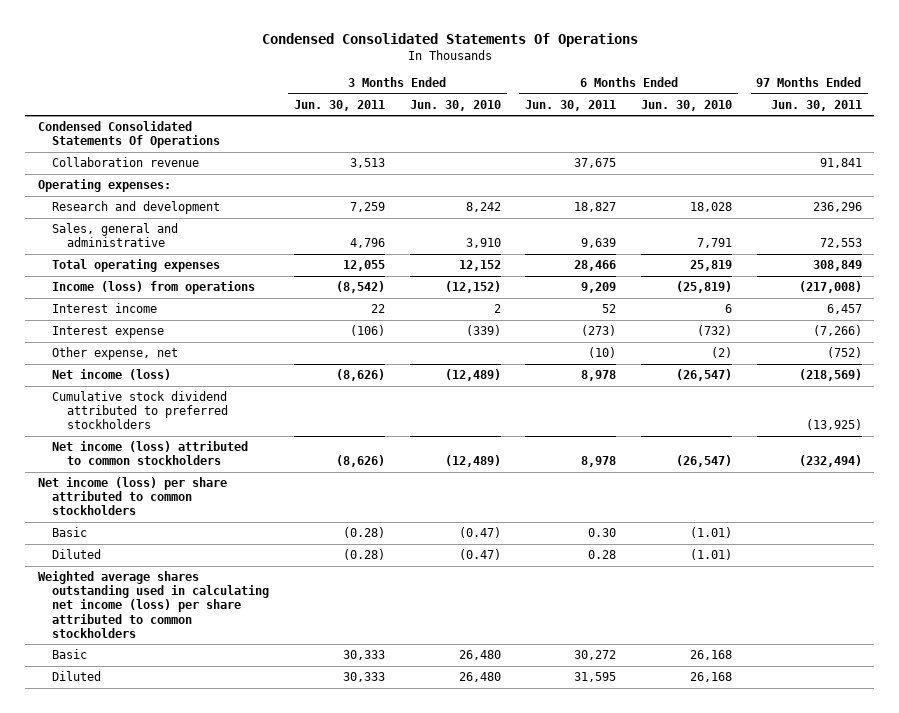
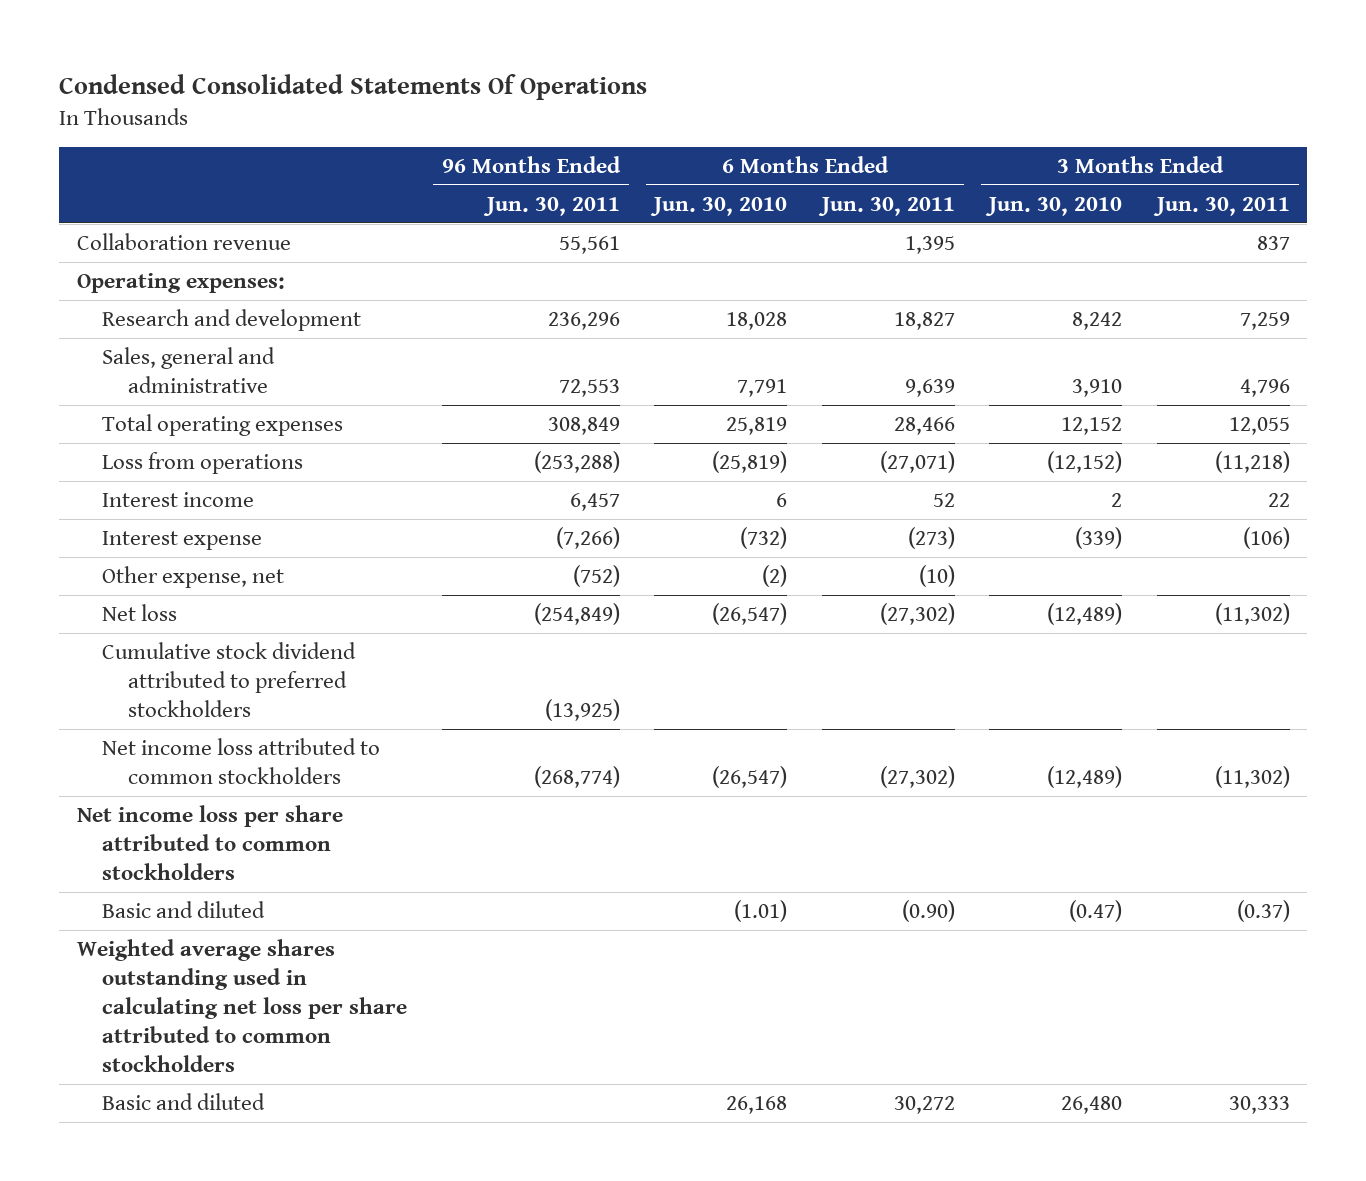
- | 3 Months Ended Jun. 30, 2011 | 3 Months Ended Jun. 30, 2010 | 6 Months Ended Jun. 30, 2011 | 6 Months Ended Jun. 30, 2010 | 97 Months Ended Jun. 30, 2011
+ | 96 Months Ended Jun. 30, 2011 | 6 Months Ended Jun. 30, 2010 | 6 Months Ended Jun. 30, 2011 | 3 Months Ended Jun. 30, 2010 | 3 Months Ended Jun. 30, 2011
- Condensed Consolidated Statements Of Operations
- Collaboration revenue | 3,513 | | 37,675 | | 91,841
+ Collaboration revenue | 55,561 | | 1,395 | | 837
- Income (loss) from operations | (8,542) | (12,152) | 9,209 | (25,819) | (217,008)
+ Loss from operations | (253,288) | (25,819) | (27,071) | (12,152) | (11,218)
- Net income (loss) | (8,626) | (12,489) | 8,978 | (26,547) | (218,569)
+ Net loss | (254,849) | (26,547) | (27,302) | (12,489) | (11,302)
- Net income (loss) attributed to common stockholders | (8,626) | (12,489) | 8,978 | (26,547) | (232,494)
- Net income (loss) per share attributed to common stockholders
- Basic | (0.28) | (0.47) | 0.30 | (1.01) |
- Diluted | (0.28) | (0.47) | 0.28 | (1.01) |
- Weighted average shares outstanding used in calculating net income (loss) per share attributed to common stockholders
- Basic | 30,333 | 26,480 | 30,272 | 26,168 |
- Diluted | 30,333 | 26,480 | 31,595 | 26,168 |
+ Net income loss attributed to common stockholders | (268,774) | (26,547) | (27,302) | (12,489) | (11,302)
+ Net income loss per share attributed to common stockholders
+ Basic and diluted | | (1.01) | (0.90) | (0.47) | (0.37)
+ Weighted average shares outstanding used in calculating net loss per share attributed to common stockholders
+ Basic and diluted | | 26,168 | 30,272 | 26,480 | 30,333

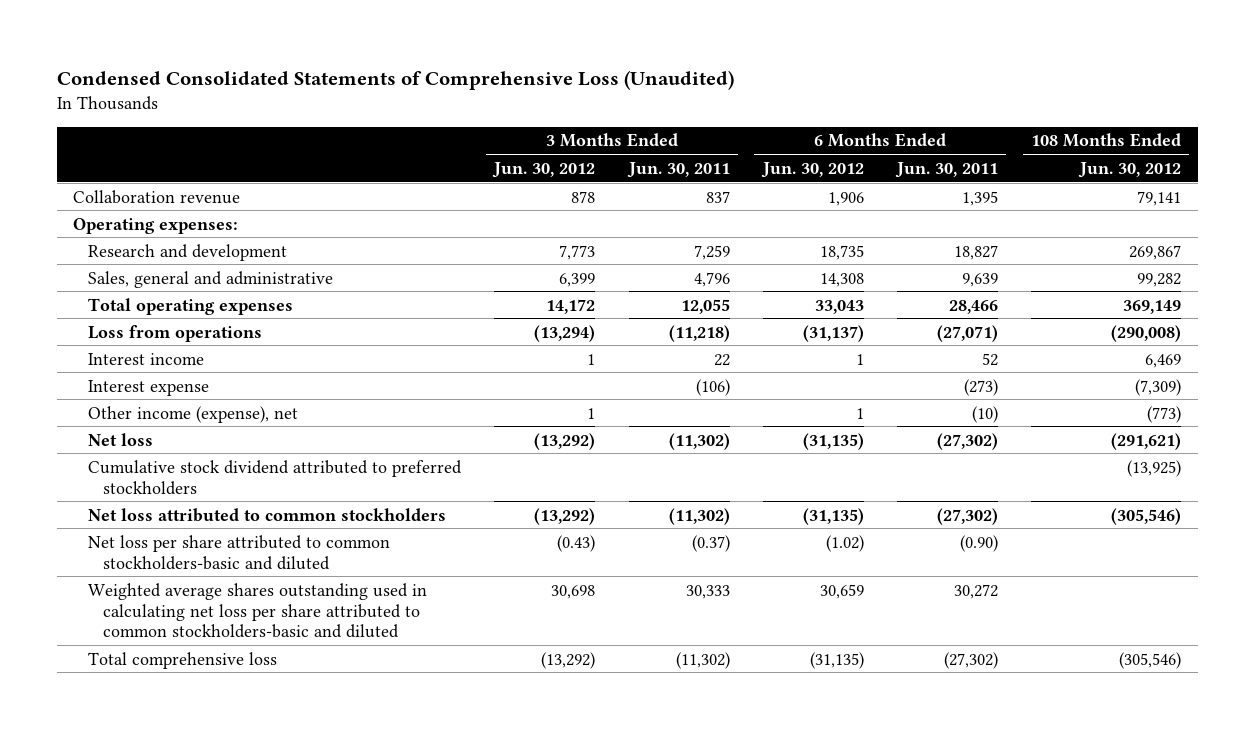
- Condensed Consolidated Statements Of Operations
+ Condensed Consolidated Statements of Comprehensive Loss (Unaudited)
- | 96 Months Ended Jun. 30, 2011 | 6 Months Ended Jun. 30, 2010 | 6 Months Ended Jun. 30, 2011 | 3 Months Ended Jun. 30, 2010 | 3 Months Ended Jun. 30, 2011
+ | 3 Months Ended Jun. 30, 2012 | 3 Months Ended Jun. 30, 2011 | 6 Months Ended Jun. 30, 2012 | 6 Months Ended Jun. 30, 2011 | 108 Months Ended Jun. 30, 2012
- Other expense, net | (752) | (2) | (10) | |
+ Other income (expense), net | 1 | | 1 | (10) | (773)
- Net income loss attributed to common stockholders | (268,774) | (26,547) | (27,302) | (12,489) | (11,302)
- Net income loss per share attributed to common stockholders
- Basic and diluted | | (1.01) | (0.90) | (0.47) | (0.37)
- Weighted average shares outstanding used in calculating net loss per share attributed to common stockholders
- Basic and diluted | | 26,168 | 30,272 | 26,480 | 30,333
+ Net loss attributed to common stockholders | (13,292) | (11,302) | (31,135) | (27,302) | (305,546)
+ Net loss per share attributed to common stockholders-basic and diluted | (0.43) | (0.37) | (1.02) | (0.90) |
+ Weighted average shares outstanding used in calculating net loss per share attributed to common stockholders-basic and diluted | 30,698 | 30,333 | 30,659 | 30,272 |
+ Total comprehensive loss | (13,292) | (11,302) | (31,135) | (27,302) | (305,546)

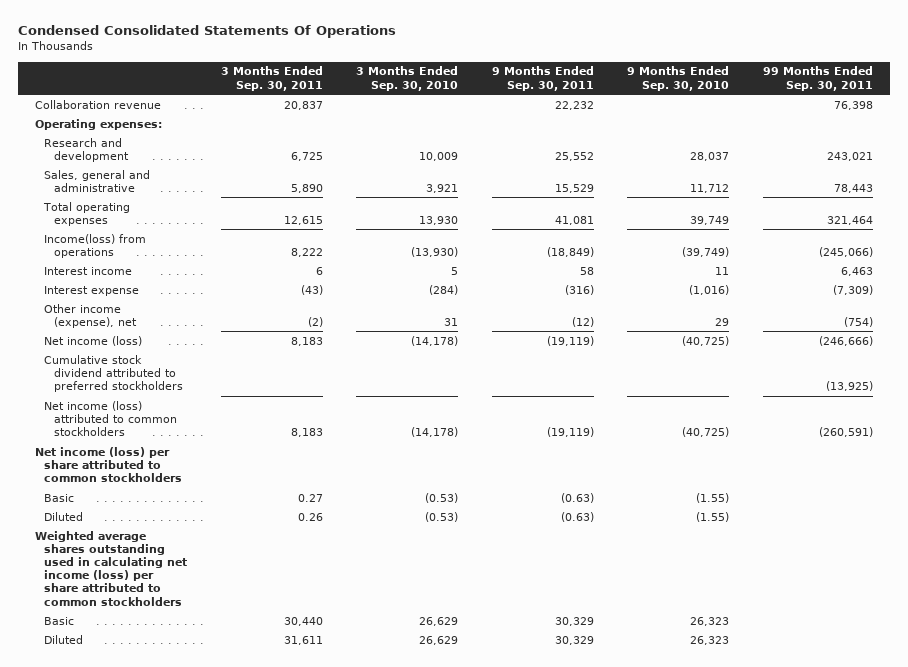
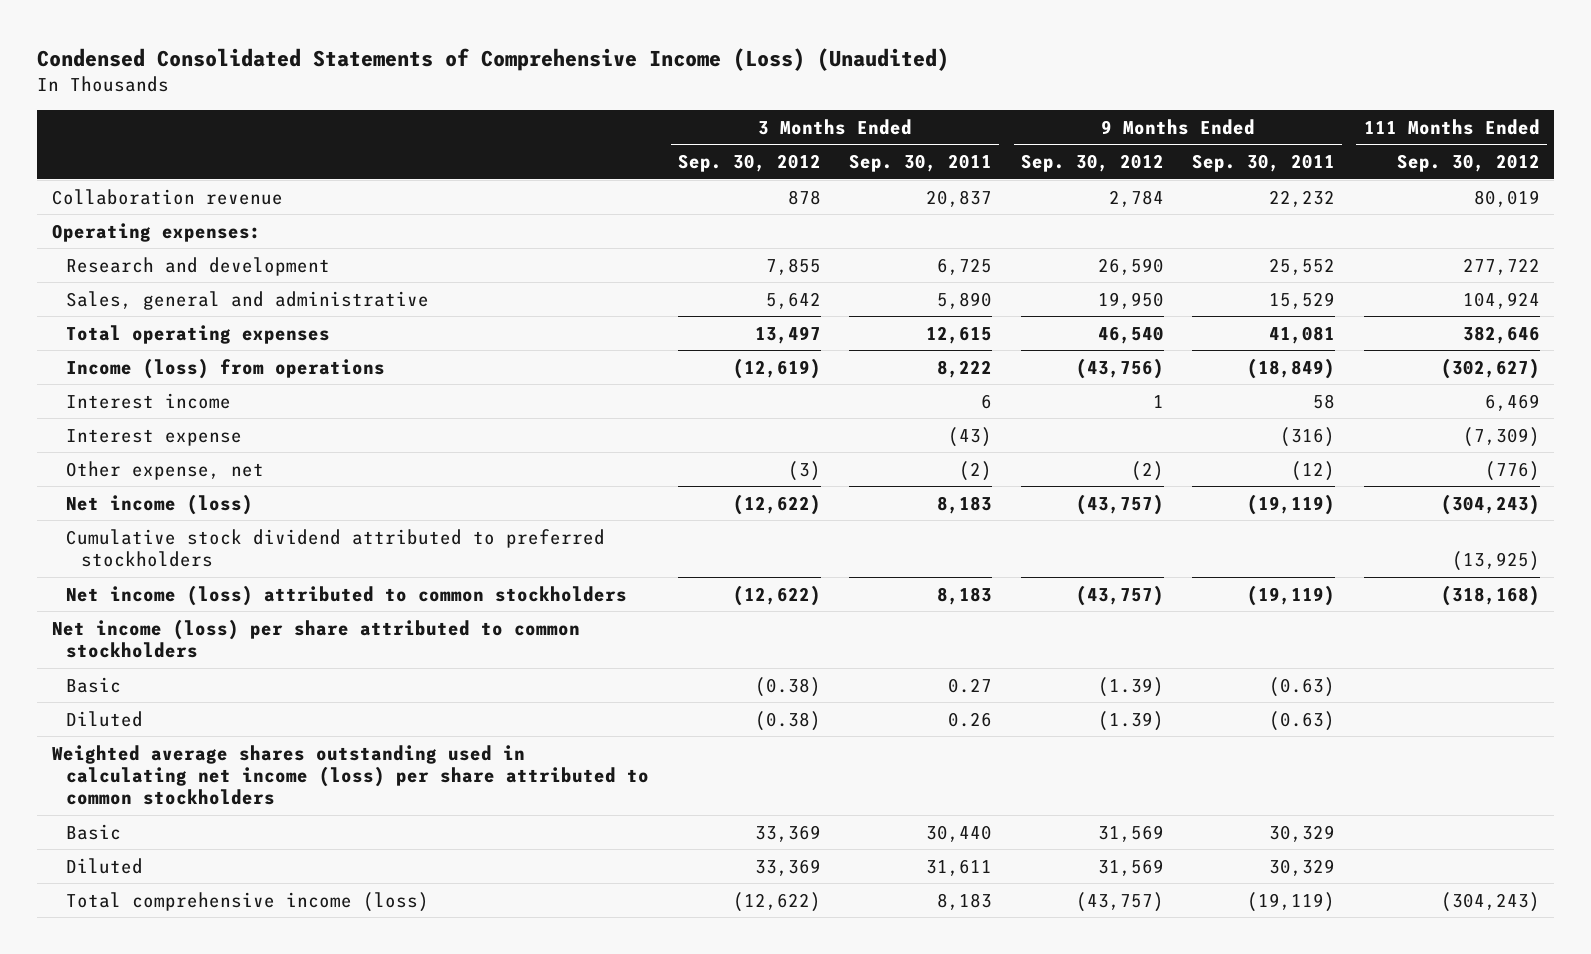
- Condensed Consolidated Statements Of Operations
+ Condensed Consolidated Statements of Comprehensive Income (Loss) (Unaudited)
- | 3 Months Ended Sep. 30, 2011 | 3 Months Ended Sep. 30, 2010 | 9 Months Ended Sep. 30, 2011 | 9 Months Ended Sep. 30, 2010 | 99 Months Ended Sep. 30, 2011
+ | 3 Months Ended Sep. 30, 2012 | 3 Months Ended Sep. 30, 2011 | 9 Months Ended Sep. 30, 2012 | 9 Months Ended Sep. 30, 2011 | 111 Months Ended Sep. 30, 2012
- Income(loss) from operations | 8,222 | (13,930) | (18,849) | (39,749) | (245,066)
+ Income (loss) from operations | (12,619) | 8,222 | (43,756) | (18,849) | (302,627)
- Other income (expense), net | (2) | 31 | (12) | 29 | (754)
+ Other expense, net | (3) | (2) | (2) | (12) | (776)
+ Total comprehensive income (loss) | (12,622) | 8,183 | (43,757) | (19,119) | (304,243)

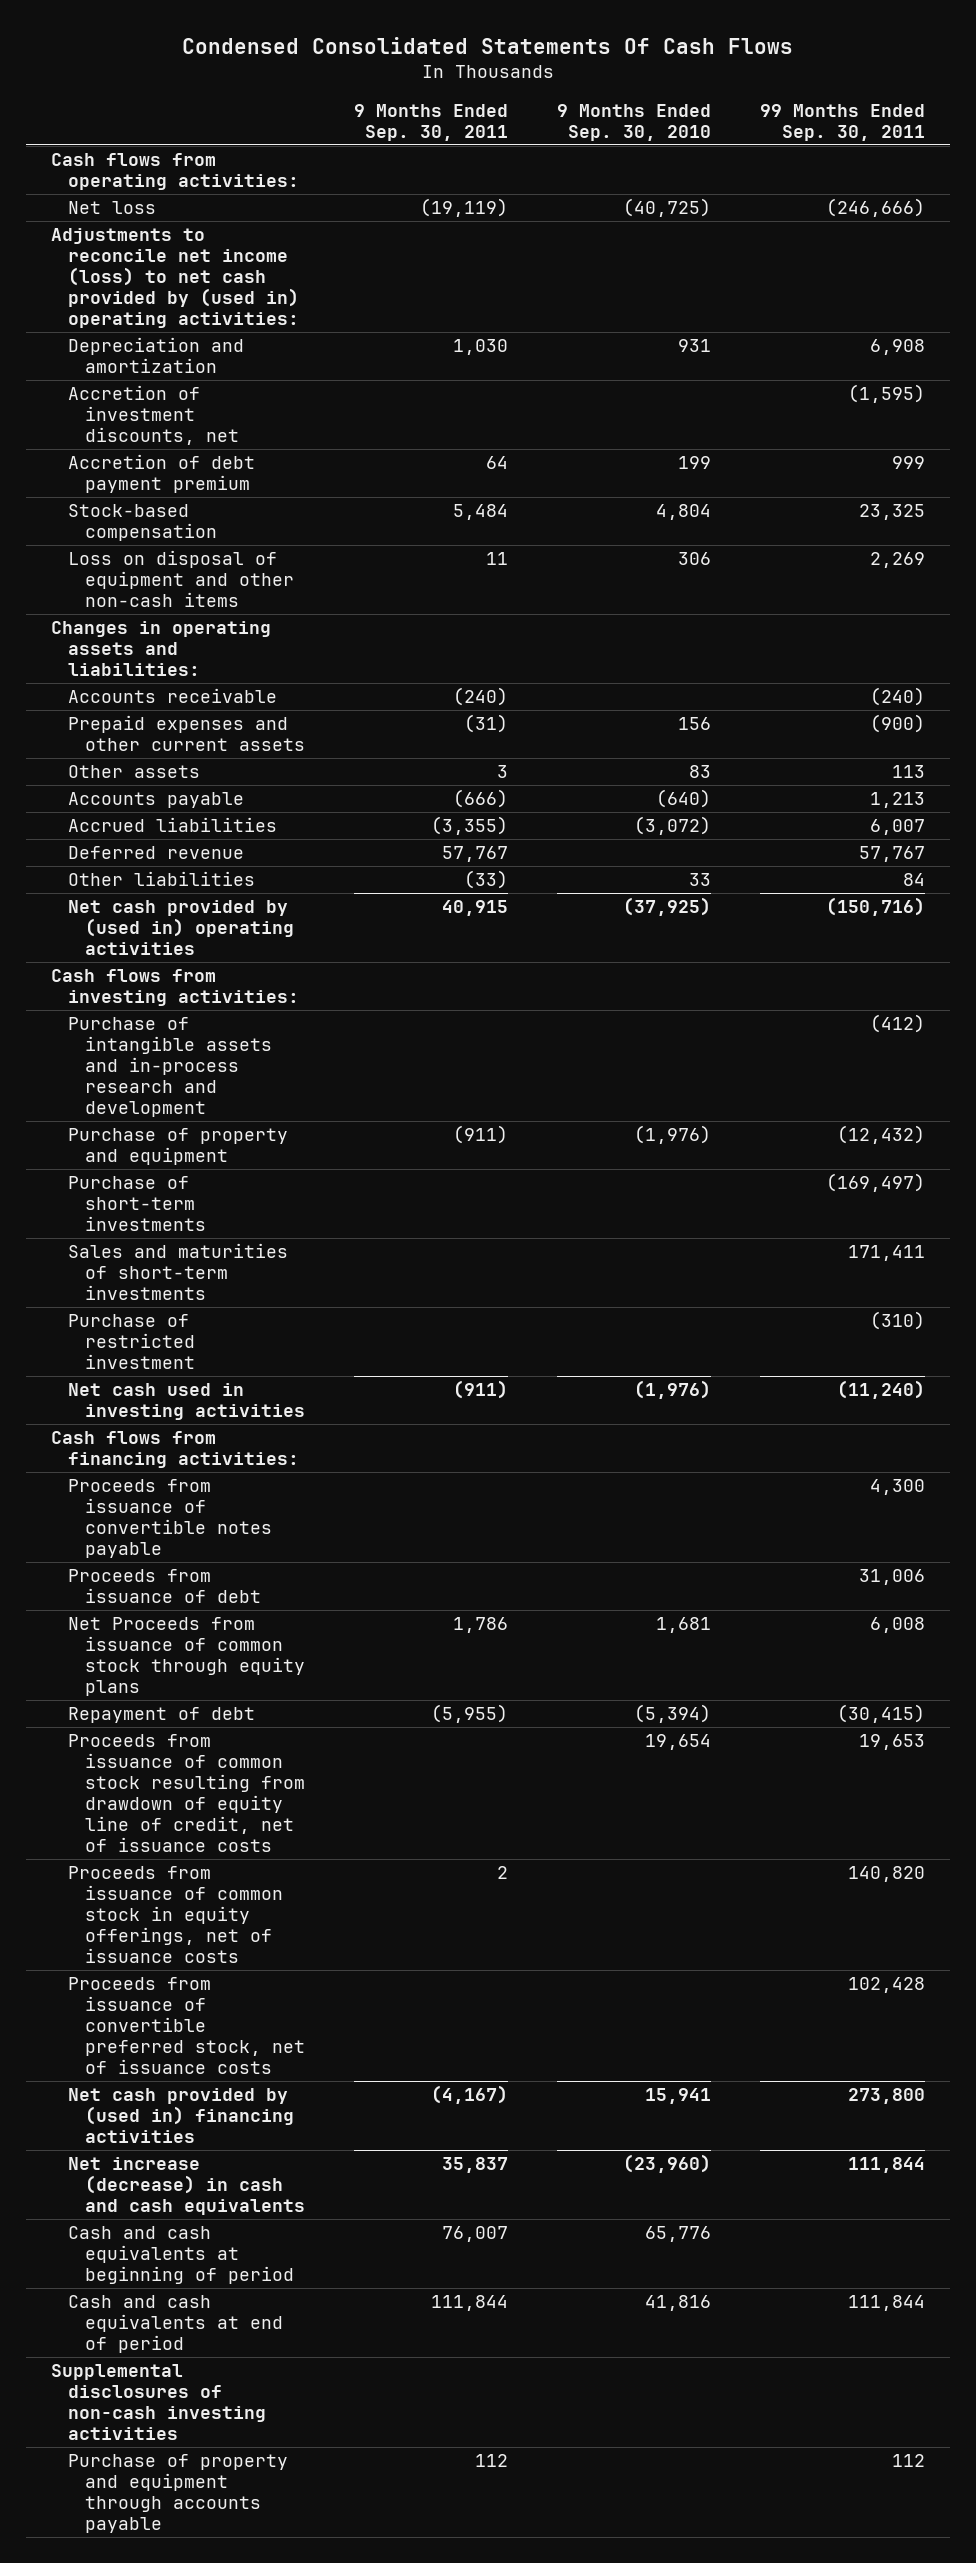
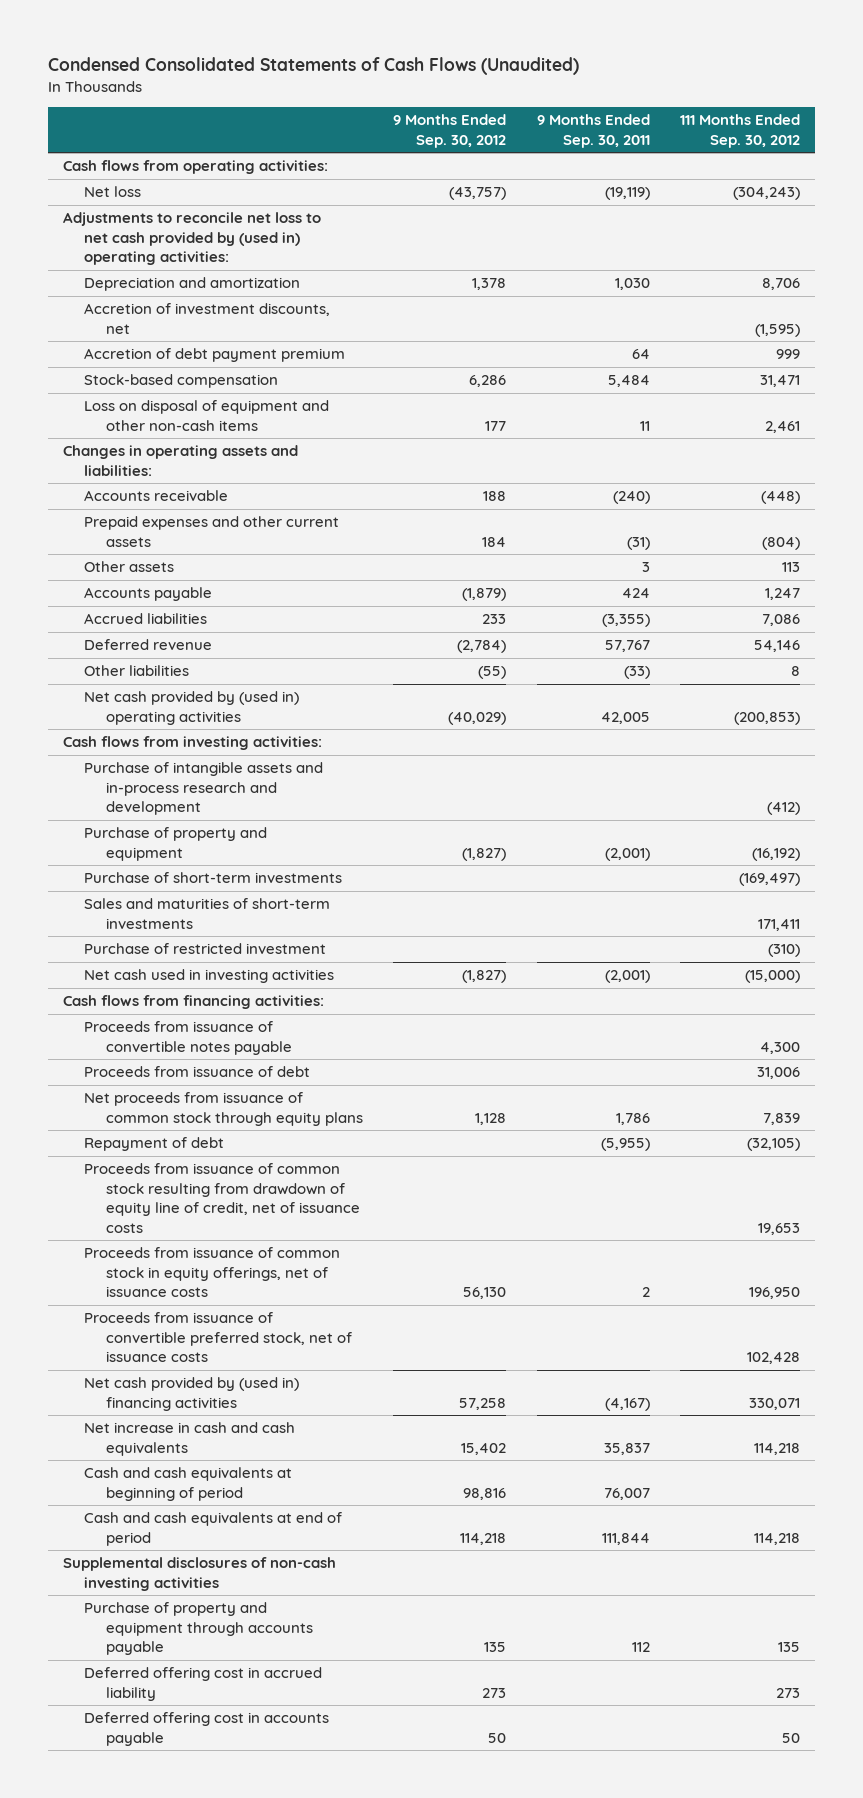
- Condensed Consolidated Statements Of Cash Flows
+ Condensed Consolidated Statements of Cash Flows (Unaudited)
- | 9 Months Ended Sep. 30, 2011 | 9 Months Ended Sep. 30, 2010 | 99 Months Ended Sep. 30, 2011
+ | 9 Months Ended Sep. 30, 2012 | 9 Months Ended Sep. 30, 2011 | 111 Months Ended Sep. 30, 2012
- Adjustments to reconcile net income (loss) to net cash provided by (used in) operating activities:
+ Adjustments to reconcile net loss to net cash provided by (used in) operating activities:
- Accounts payable | (666) | (640) | 1,213
+ Accounts payable | (1,879) | 424 | 1,247
- Net cash provided by (used in) operating activities | 40,915 | (37,925) | (150,716)
+ Net cash provided by (used in) operating activities | (40,029) | 42,005 | (200,853)
- Purchase of property and equipment | (911) | (1,976) | (12,432)
+ Purchase of property and equipment | (1,827) | (2,001) | (16,192)
- Net cash used in investing activities | (911) | (1,976) | (11,240)
+ Net cash used in investing activities | (1,827) | (2,001) | (15,000)
- Net Proceeds from issuance of common stock through equity plans | 1,786 | 1,681 | 6,008
+ Net proceeds from issuance of common stock through equity plans | 1,128 | 1,786 | 7,839
- Net increase (decrease) in cash and cash equivalents | 35,837 | (23,960) | 111,844
+ Net increase in cash and cash equivalents | 15,402 | 35,837 | 114,218
+ Deferred offering cost in accrued liability | 273 | | 273
+ Deferred offering cost in accounts payable | 50 | | 50

